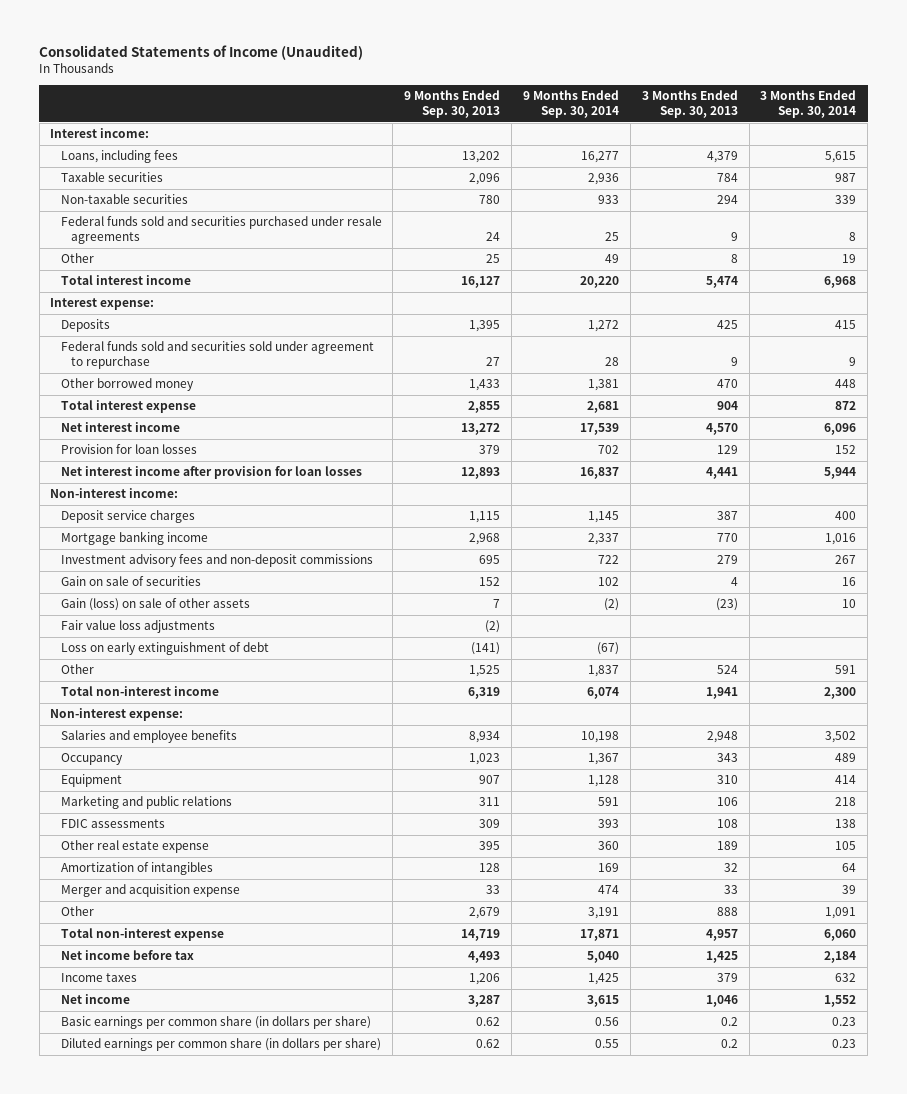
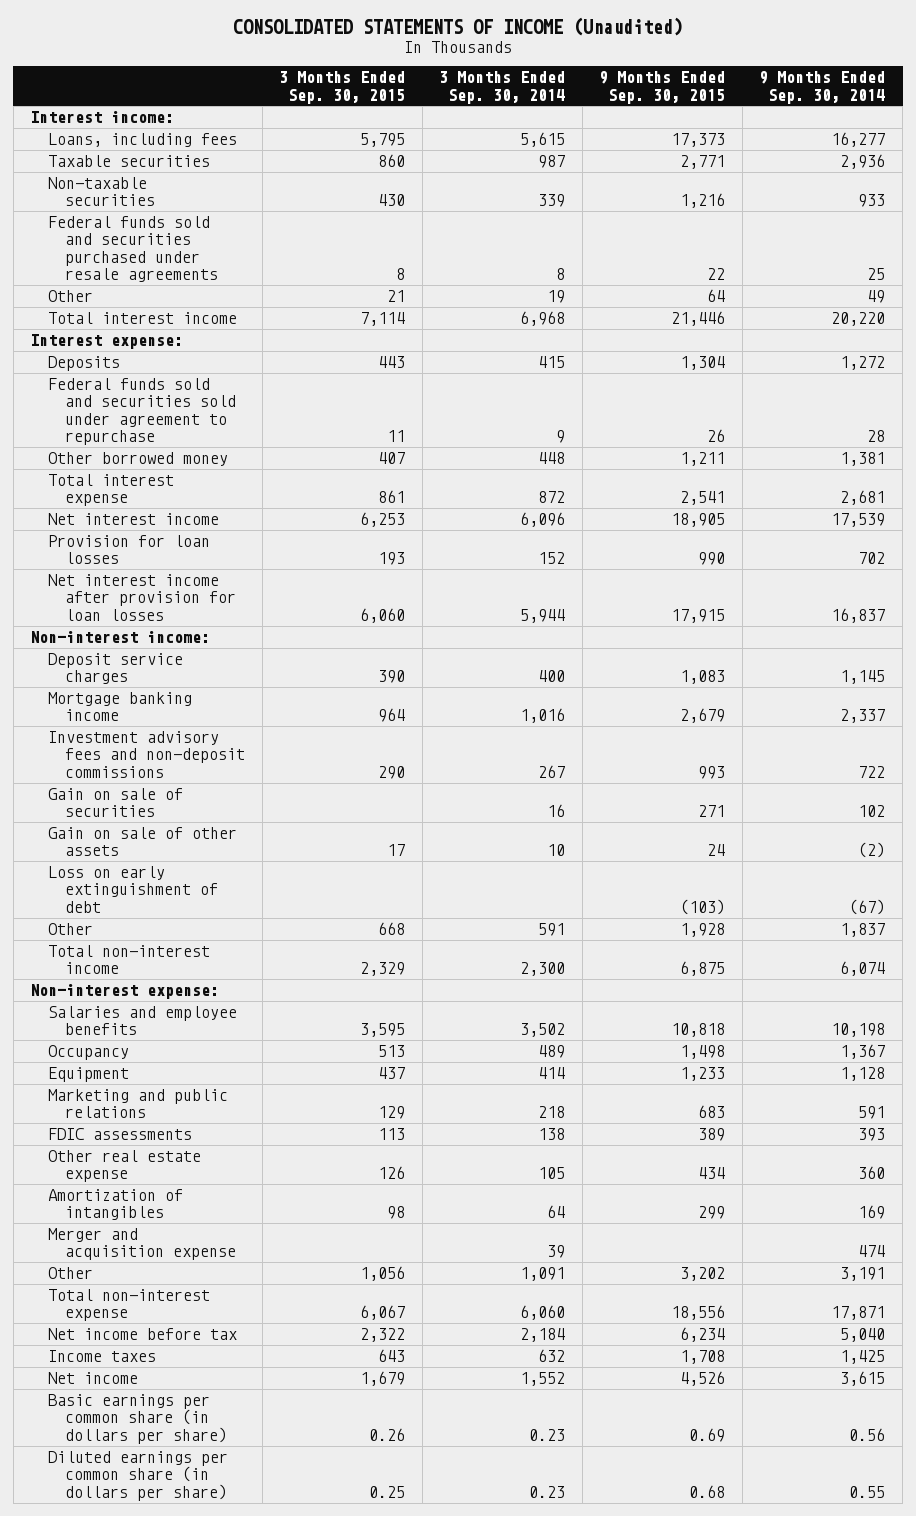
- Consolidated Statements of Income (Unaudited)
+ CONSOLIDATED STATEMENTS OF INCOME (Unaudited)
- | 9 Months Ended Sep. 30, 2013 | 9 Months Ended Sep. 30, 2014 | 3 Months Ended Sep. 30, 2013 | 3 Months Ended Sep. 30, 2014
+ | 3 Months Ended Sep. 30, 2015 | 3 Months Ended Sep. 30, 2014 | 9 Months Ended Sep. 30, 2015 | 9 Months Ended Sep. 30, 2014
- Gain (loss) on sale of other assets | 7 | (2) | (23) | 10
- Fair value loss adjustments | (2) | | |
+ Gain on sale of other assets | 17 | 10 | 24 | (2)

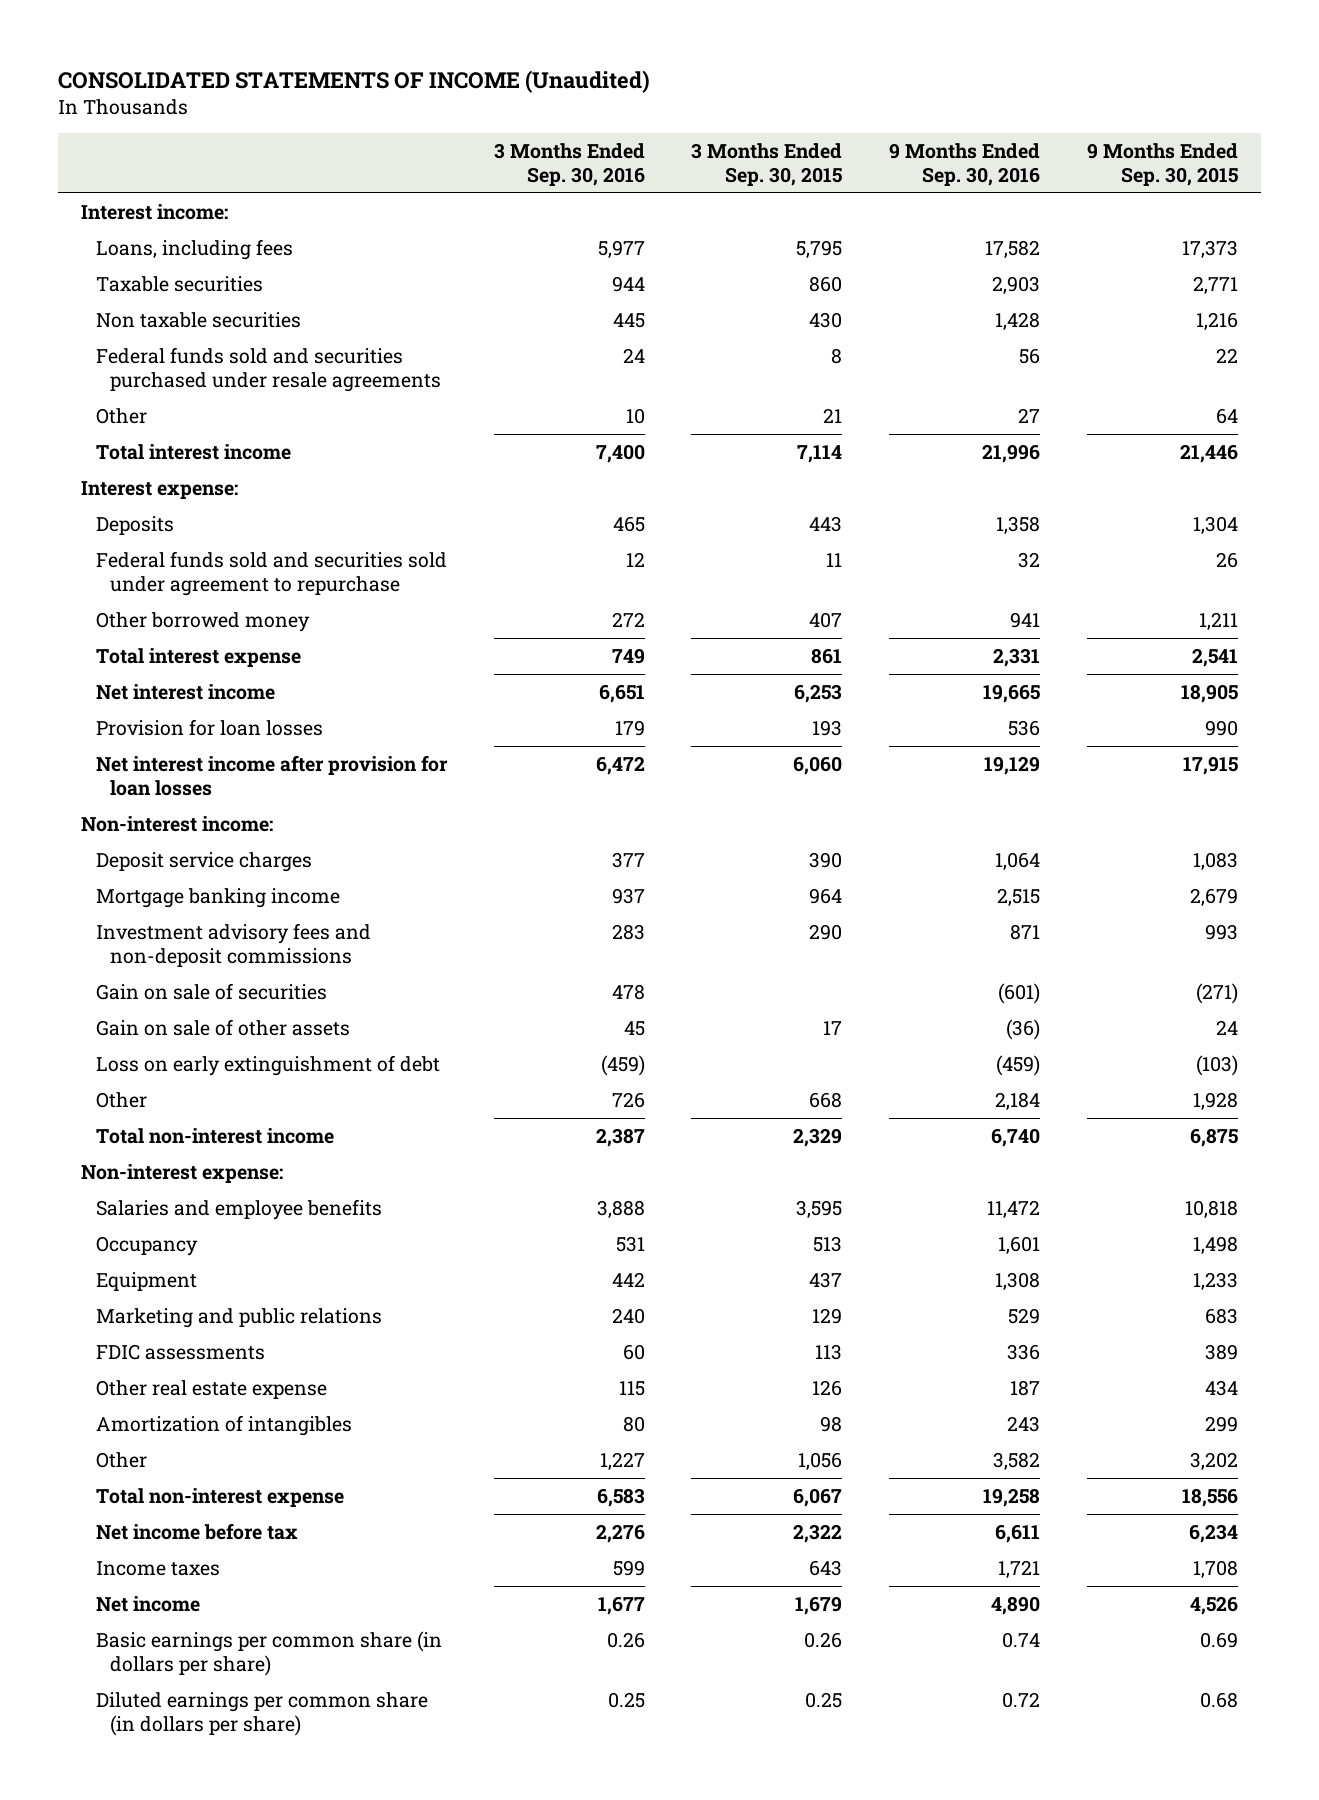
- | 3 Months Ended Sep. 30, 2015 | 3 Months Ended Sep. 30, 2014 | 9 Months Ended Sep. 30, 2015 | 9 Months Ended Sep. 30, 2014
+ | 3 Months Ended Sep. 30, 2016 | 3 Months Ended Sep. 30, 2015 | 9 Months Ended Sep. 30, 2016 | 9 Months Ended Sep. 30, 2015
- Non-taxable securities | 430 | 339 | 1,216 | 933
+ Non taxable securities | 445 | 430 | 1,428 | 1,216
- Gain on sale of securities | | 16 | 271 | 102
+ Gain on sale of securities | 478 | | (601) | (271)
- Merger and acquisition expense | | 39 | | 474

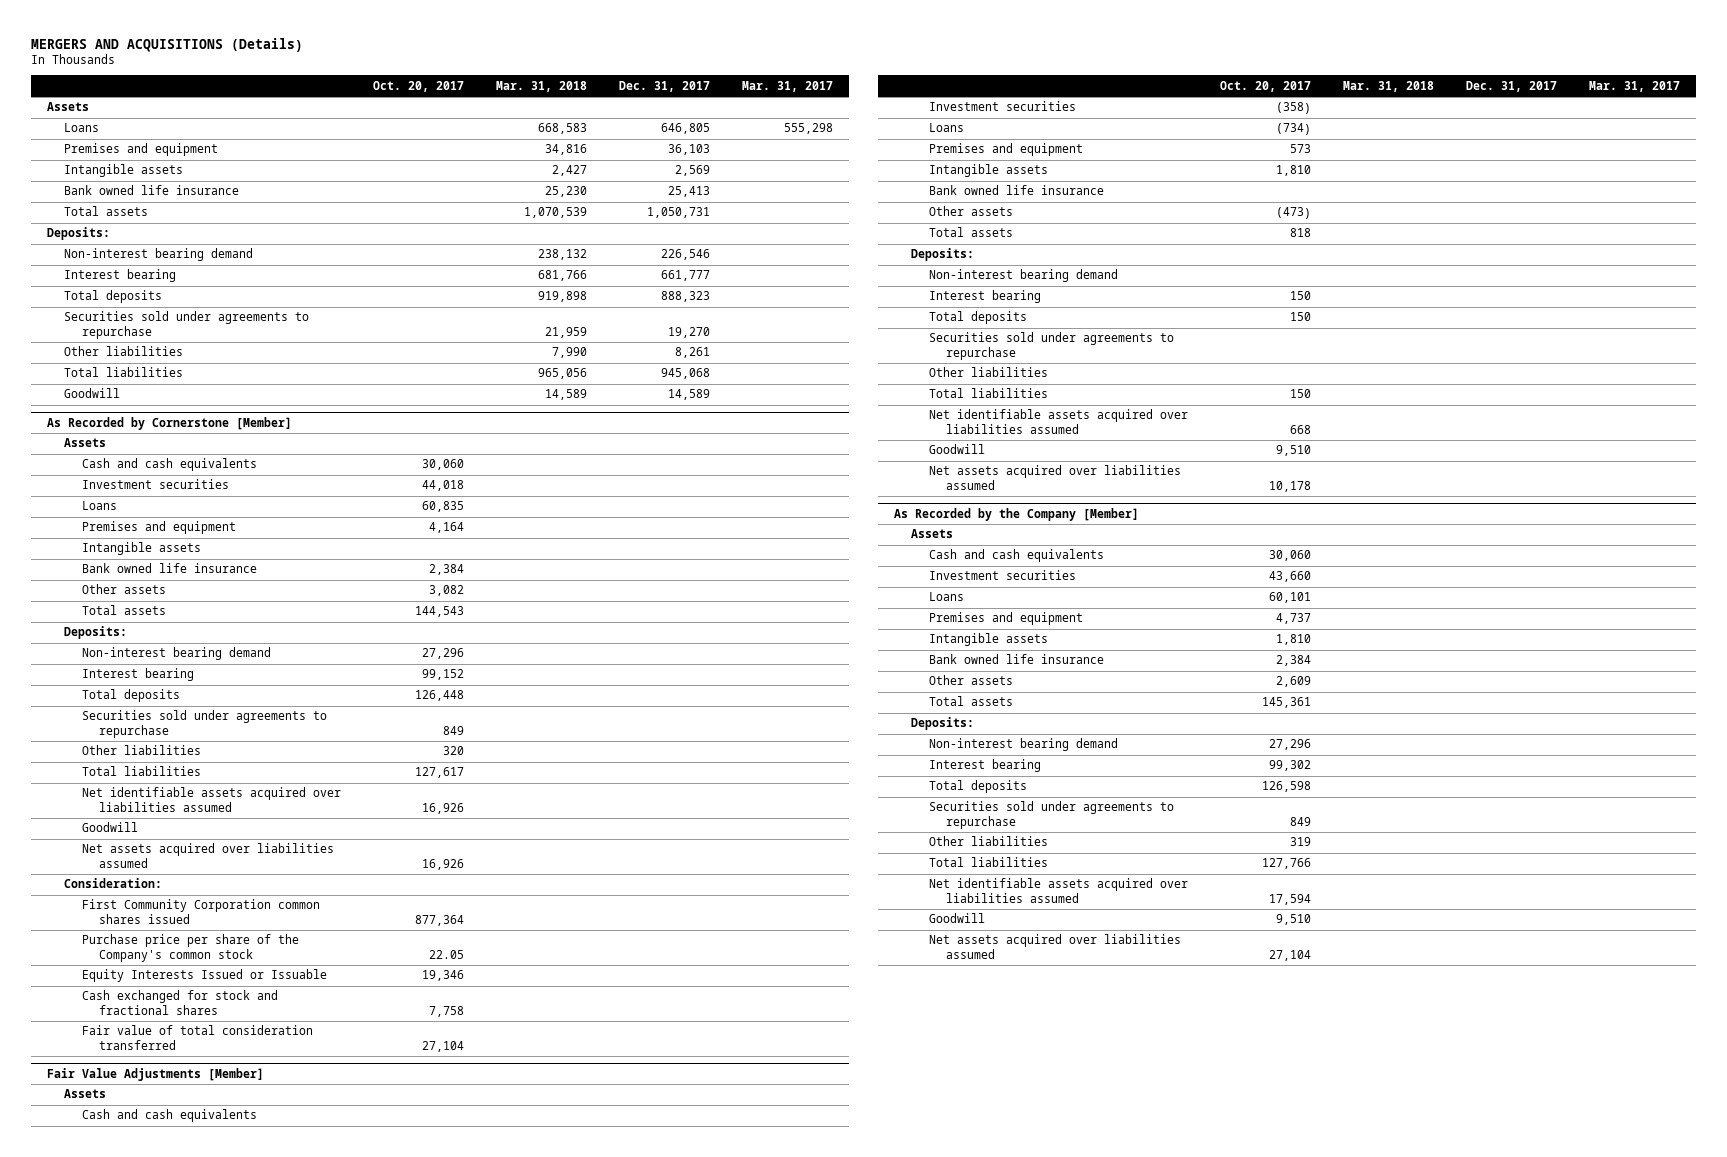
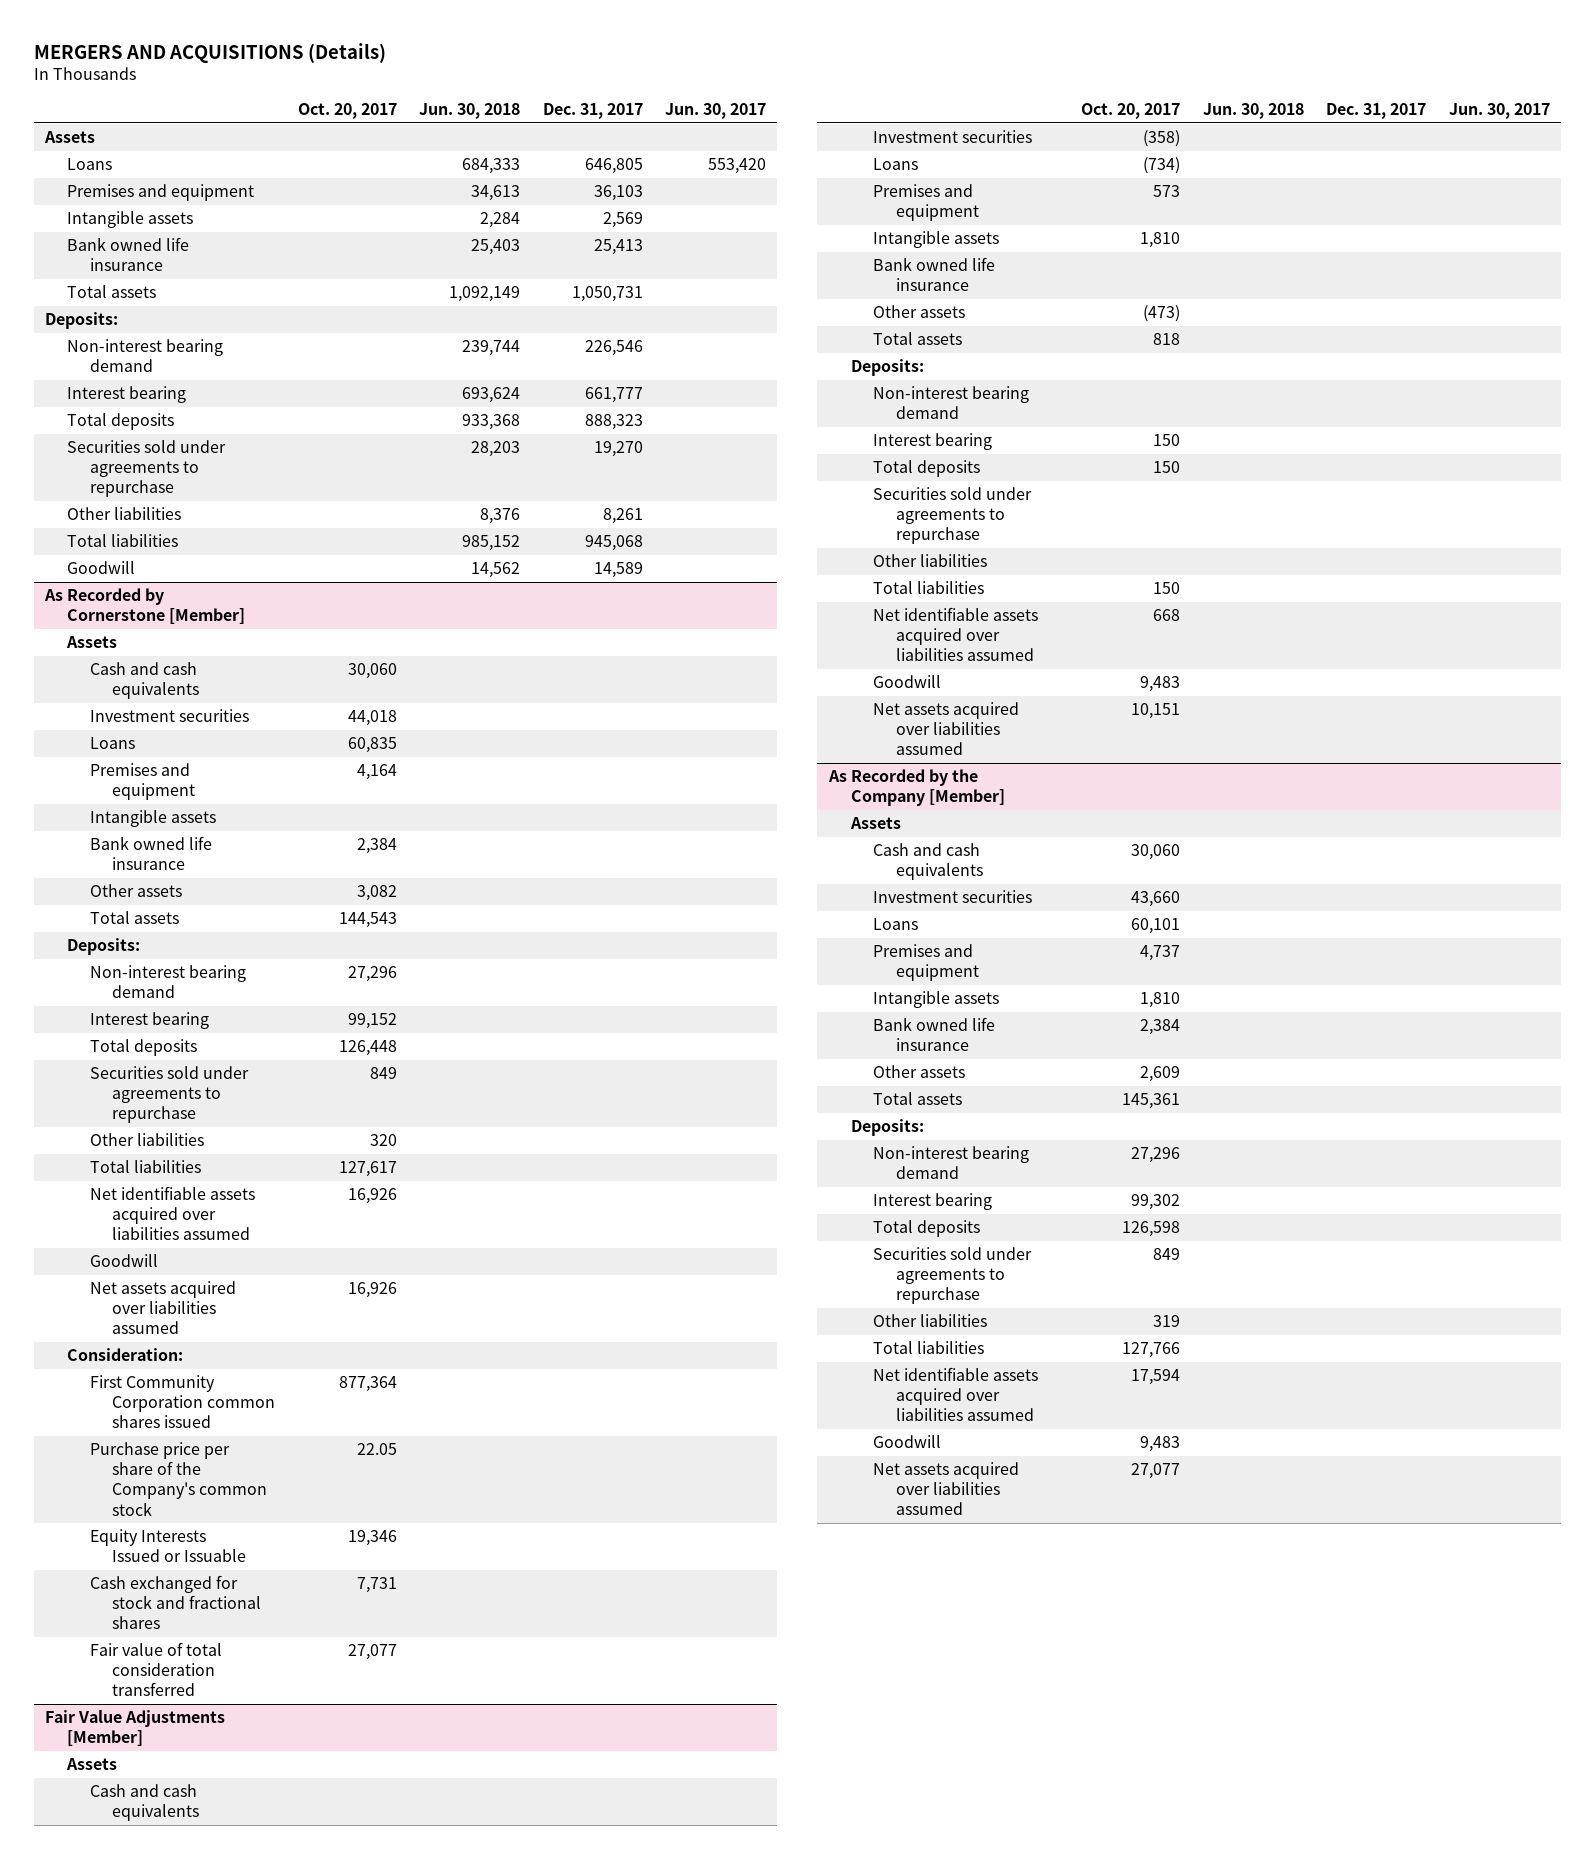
- | Oct. 20, 2017 | Mar. 31, 2018 | Dec. 31, 2017 | Mar. 31, 2017
+ | Oct. 20, 2017 | Jun. 30, 2018 | Dec. 31, 2017 | Jun. 30, 2017
@ As Recorded by Cornerstone [Member]
- Cash exchanged for stock and fractional shares | 7,758 | | |
- Fair value of total consideration transferred | 27,104 | | |
+ Cash exchanged for stock and fractional shares | 7,731 | | |
+ Fair value of total consideration transferred | 27,077 | | |
@ Fair Value Adjustments [Member]
- Goodwill | 9,510 | | |
- Net assets acquired over liabilities assumed | 10,178 | | |
+ Goodwill | 9,483 | | |
+ Net assets acquired over liabilities assumed | 10,151 | | |
@ As Recorded by the Company [Member]
- Goodwill | 9,510 | | |
- Net assets acquired over liabilities assumed | 27,104 | | |
+ Goodwill | 9,483 | | |
+ Net assets acquired over liabilities assumed | 27,077 | | |

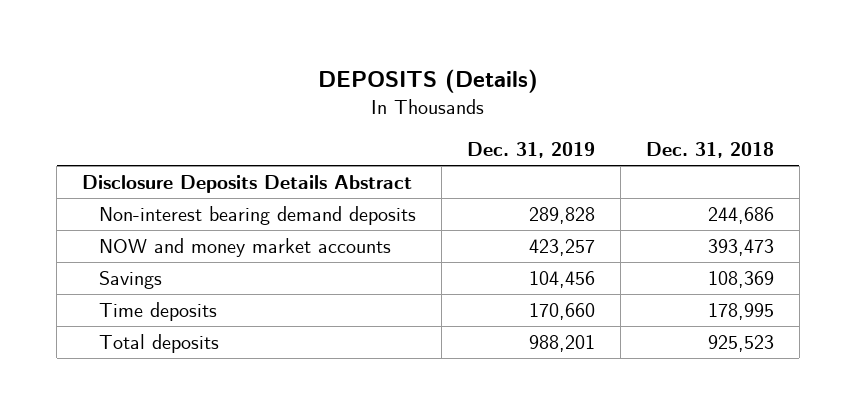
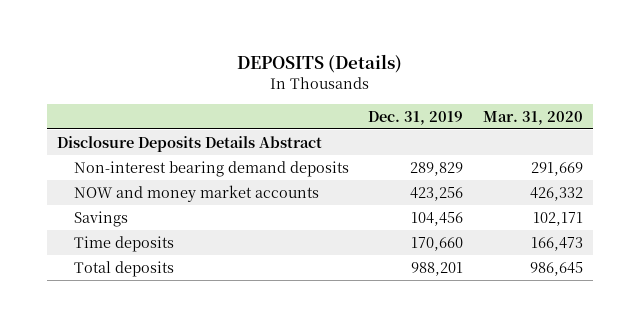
- | Dec. 31, 2019 | Dec. 31, 2018
+ | Dec. 31, 2019 | Mar. 31, 2020
- Non-interest bearing demand deposits | 289,828 | 244,686
- NOW and money market accounts | 423,257 | 393,473
+ Non-interest bearing demand deposits | 289,829 | 291,669
+ NOW and money market accounts | 423,256 | 426,332

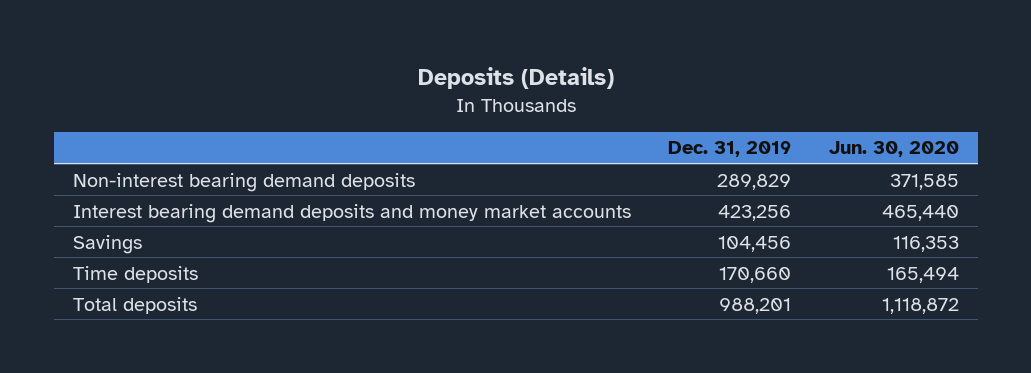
- DEPOSITS (Details)
+ Deposits (Details)
- | Dec. 31, 2019 | Mar. 31, 2020
+ | Dec. 31, 2019 | Jun. 30, 2020
- Disclosure Deposits Details Abstract
- NOW and money market accounts | 423,256 | 426,332
+ Interest bearing demand deposits and money market accounts | 423,256 | 465,440

